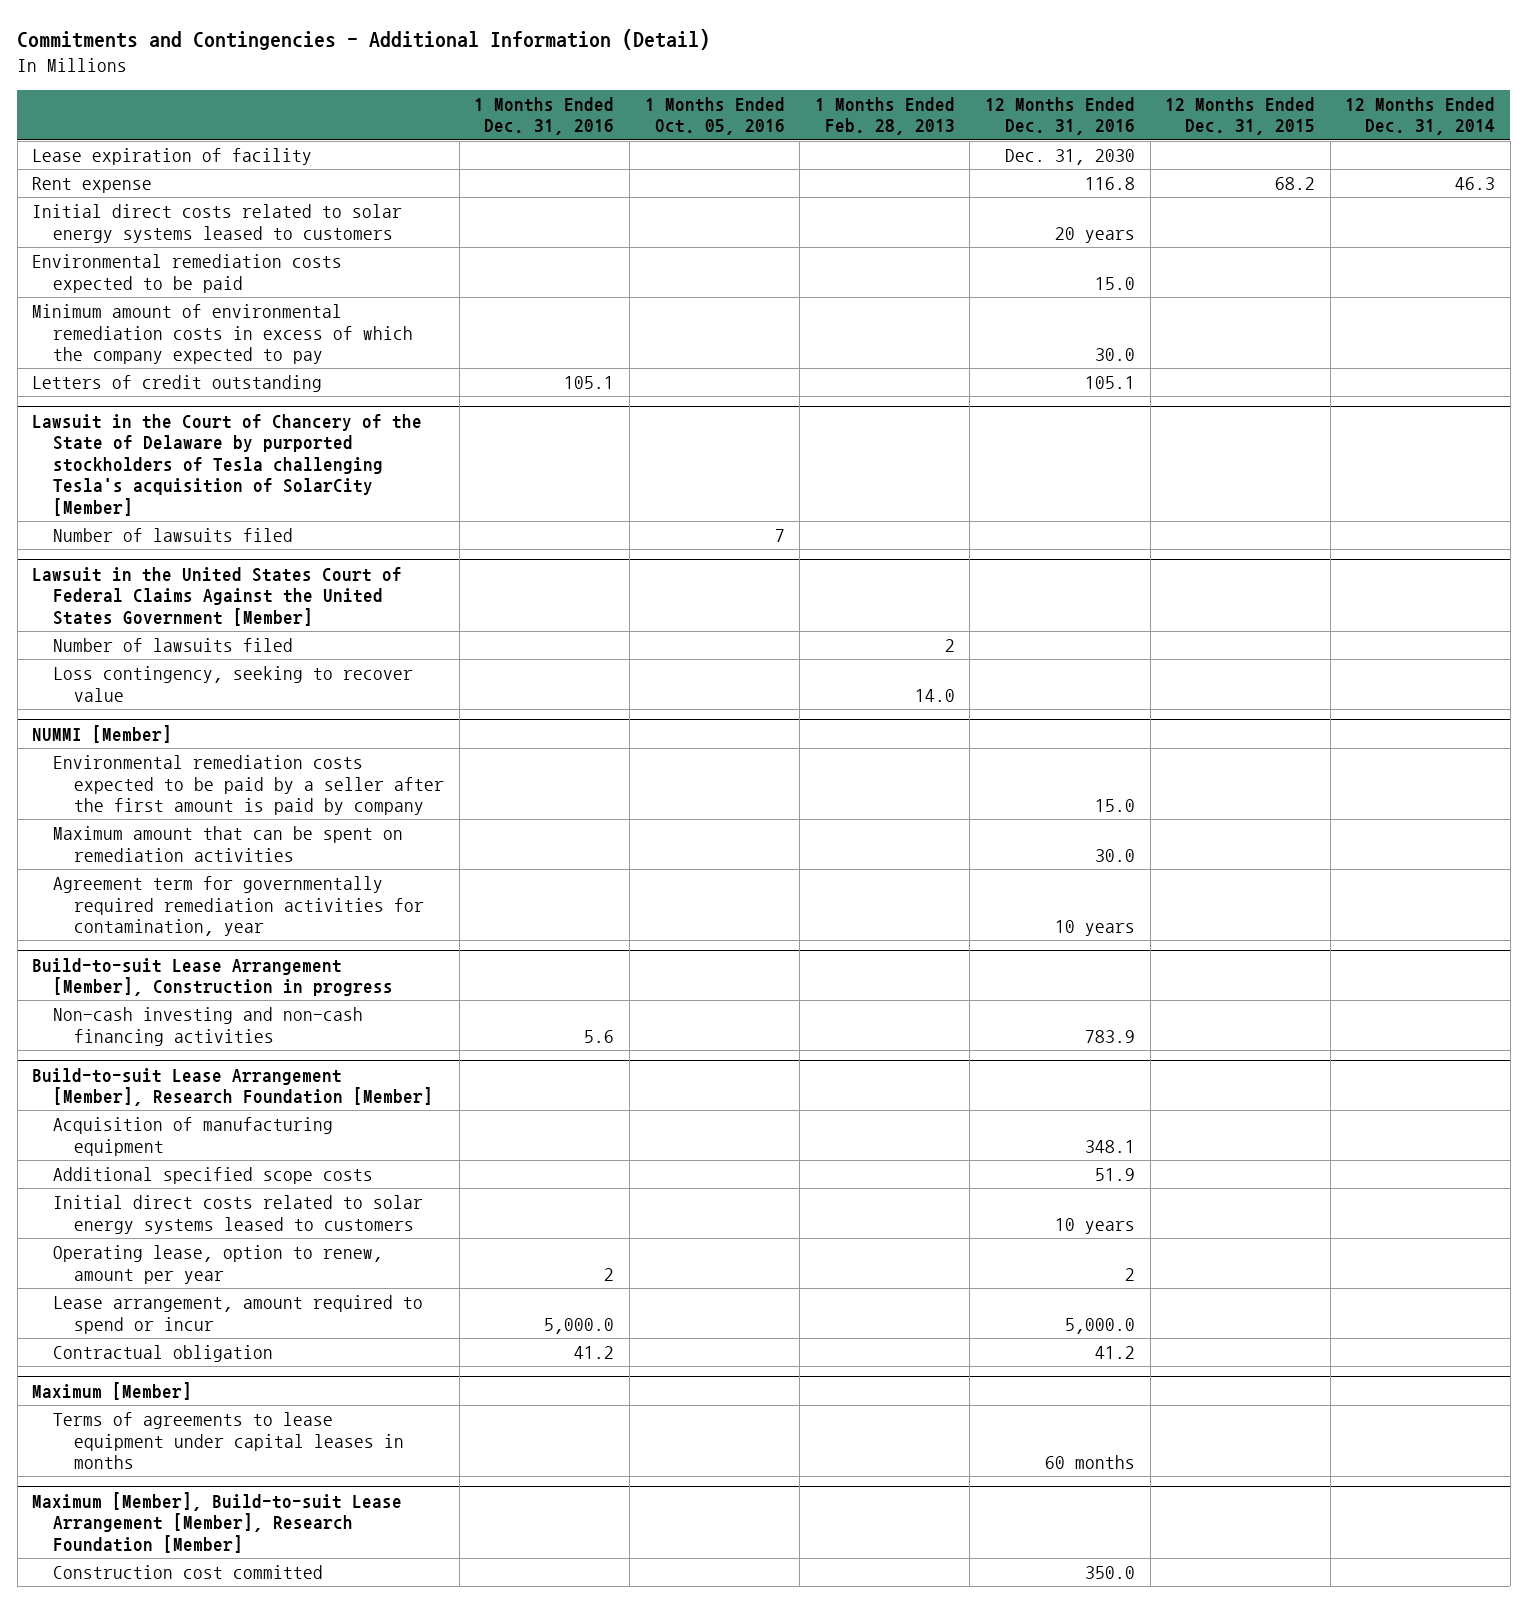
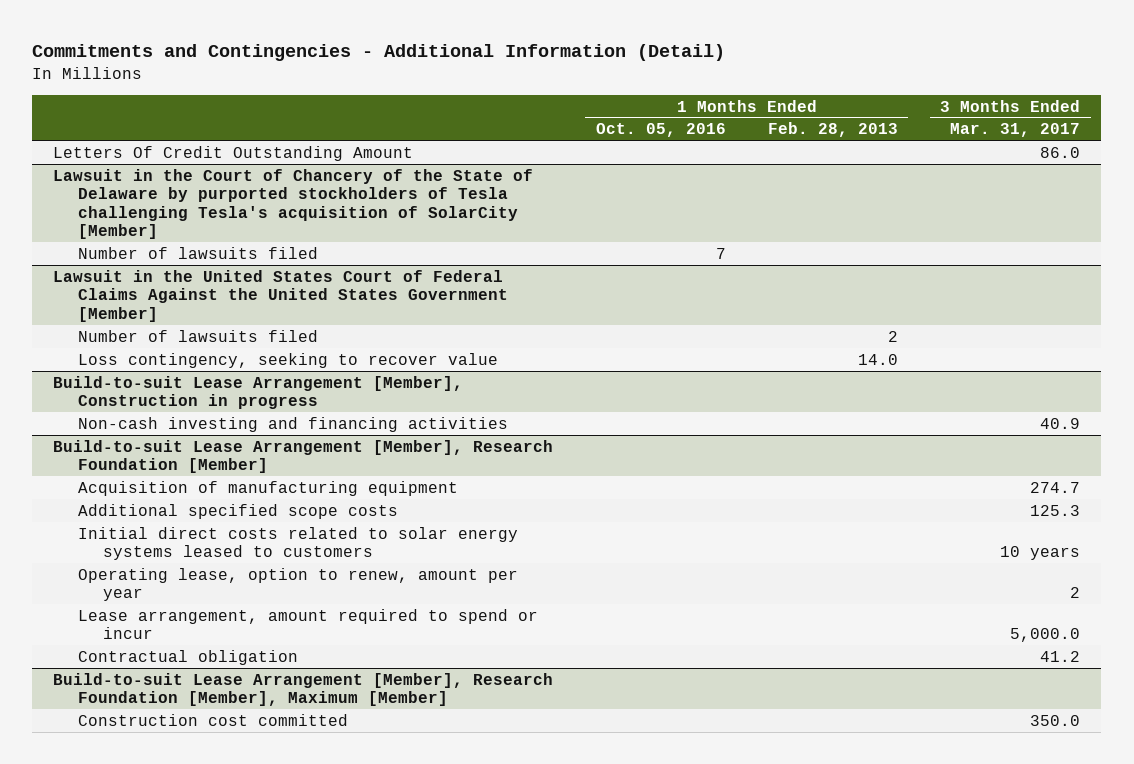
- | 1 Months Ended Dec. 31, 2016 | 1 Months Ended Oct. 05, 2016 | 1 Months Ended Feb. 28, 2013 | 12 Months Ended Dec. 31, 2016 | 12 Months Ended Dec. 31, 2015 | 12 Months Ended Dec. 31, 2014
+ | 1 Months Ended Oct. 05, 2016 | 1 Months Ended Feb. 28, 2013 | 3 Months Ended Mar. 31, 2017
- Lease expiration of facility | | | | Dec. 31, 2030 | |
- Rent expense | | | | 116.8 | 68.2 | 46.3
- Initial direct costs related to solar energy systems leased to customers | | | | 20 years | |
- Environmental remediation costs expected to be paid | | | | 15.0 | |
- Minimum amount of environmental remediation costs in excess of which the company expected to pay | | | | 30.0 | |
- Letters of credit outstanding | 105.1 | | | 105.1 | |
+ Letters Of Credit Outstanding Amount | | | 86.0
- NUMMI [Member]
- Environmental remediation costs expected to be paid by a seller after the first amount is paid by company | | | | 15.0 | |
- Maximum amount that can be spent on remediation activities | | | | 30.0 | |
- Agreement term for governmentally required remediation activities for contamination, year | | | | 10 years | |
@ Build-to-suit Lease Arrangement [Member], Construction in progress
- Non-cash investing and non-cash financing activities | 5.6 | | | 783.9 | |
+ Non-cash investing and financing activities | | | 40.9
- Maximum [Member]
- Terms of agreements to lease equipment under capital leases in months | | | | 60 months | |
- Maximum [Member], Build-to-suit Lease Arrangement [Member], Research Foundation [Member]
+ Build-to-suit Lease Arrangement [Member], Research Foundation [Member], Maximum [Member]

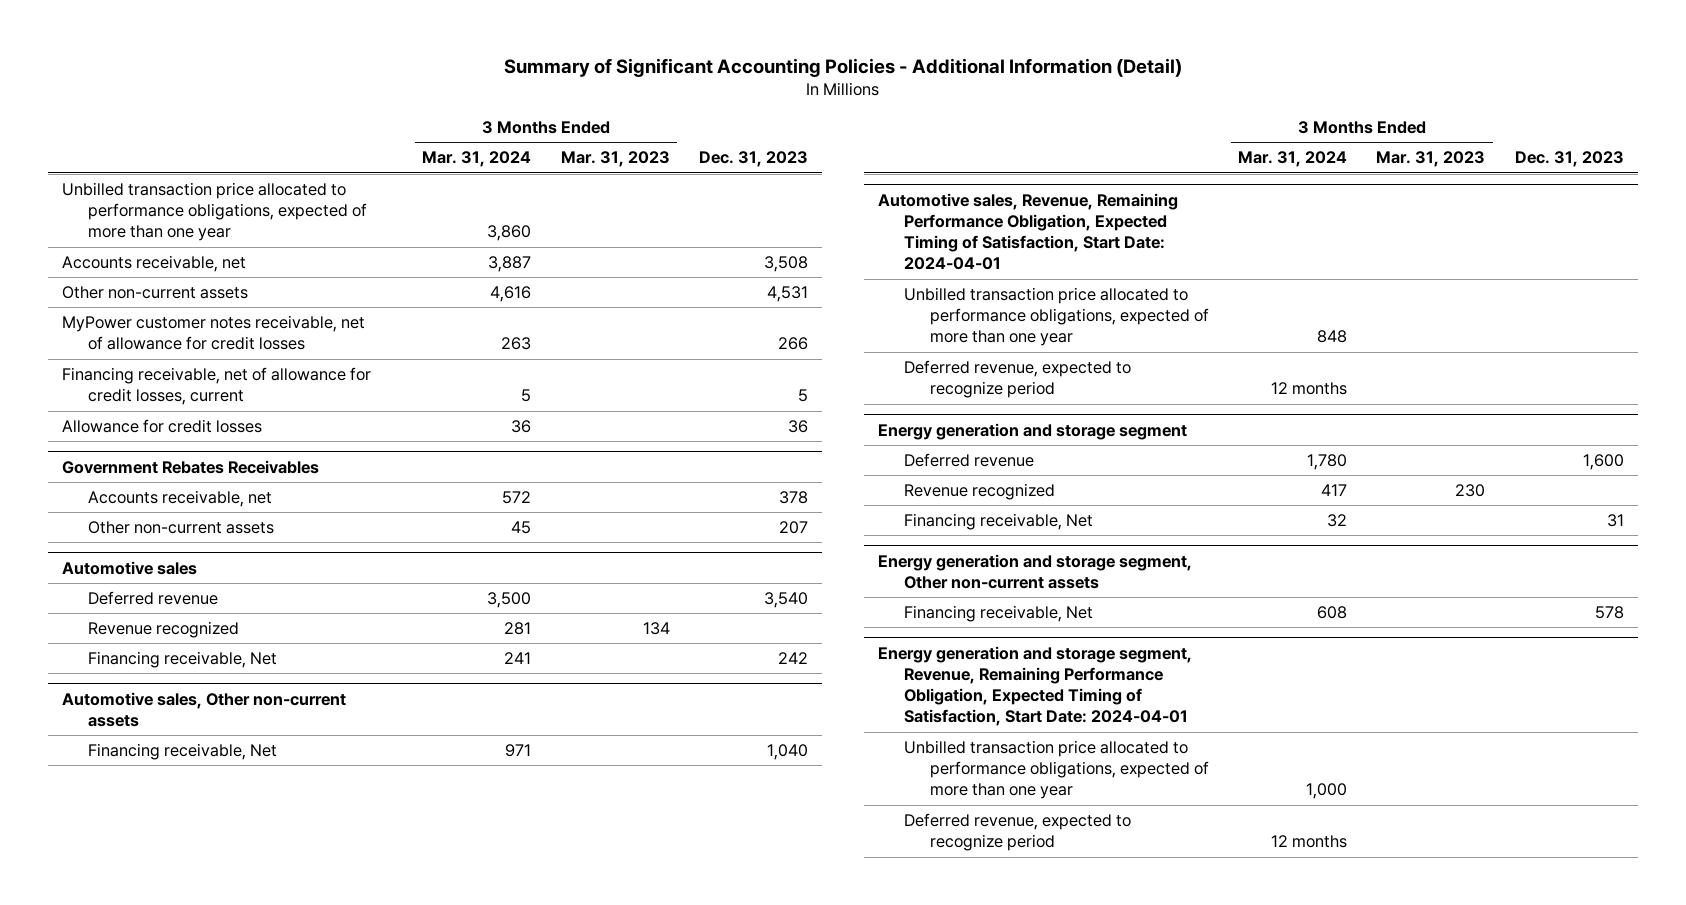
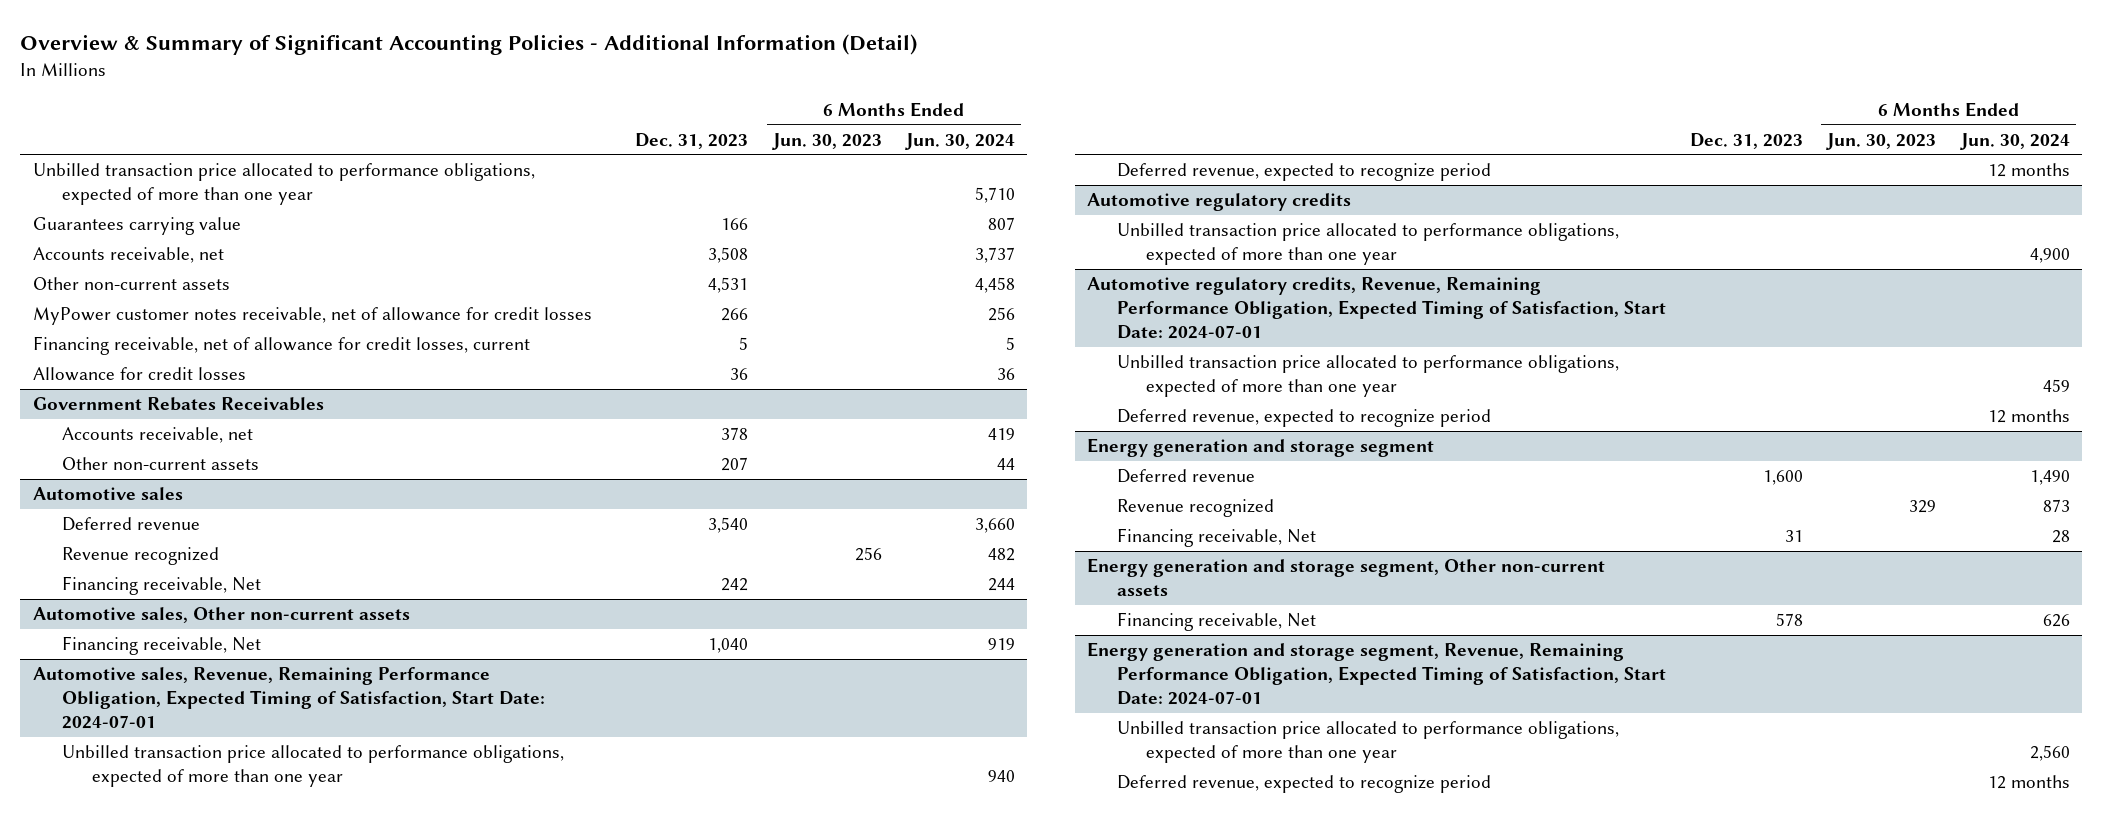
- Summary of Significant Accounting Policies - Additional Information (Detail)
+ Overview & Summary of Significant Accounting Policies - Additional Information (Detail)
- | 3 Months Ended Mar. 31, 2024 | 3 Months Ended Mar. 31, 2023 | Dec. 31, 2023
+ | Dec. 31, 2023 | 6 Months Ended Jun. 30, 2023 | 6 Months Ended Jun. 30, 2024
+ Guarantees carrying value | 166 | | 807
- Automotive sales, Revenue, Remaining Performance Obligation, Expected Timing of Satisfaction, Start Date: 2024-04-01
+ Automotive sales, Revenue, Remaining Performance Obligation, Expected Timing of Satisfaction, Start Date: 2024-07-01
+ Automotive regulatory credits
+ Unbilled transaction price allocated to performance obligations, expected of more than one year | | | 4,900
+ Automotive regulatory credits, Revenue, Remaining Performance Obligation, Expected Timing of Satisfaction, Start Date: 2024-07-01
+ Unbilled transaction price allocated to performance obligations, expected of more than one year | | | 459
+ Deferred revenue, expected to recognize period | | | 12 months
- Energy generation and storage segment, Revenue, Remaining Performance Obligation, Expected Timing of Satisfaction, Start Date: 2024-04-01
+ Energy generation and storage segment, Revenue, Remaining Performance Obligation, Expected Timing of Satisfaction, Start Date: 2024-07-01

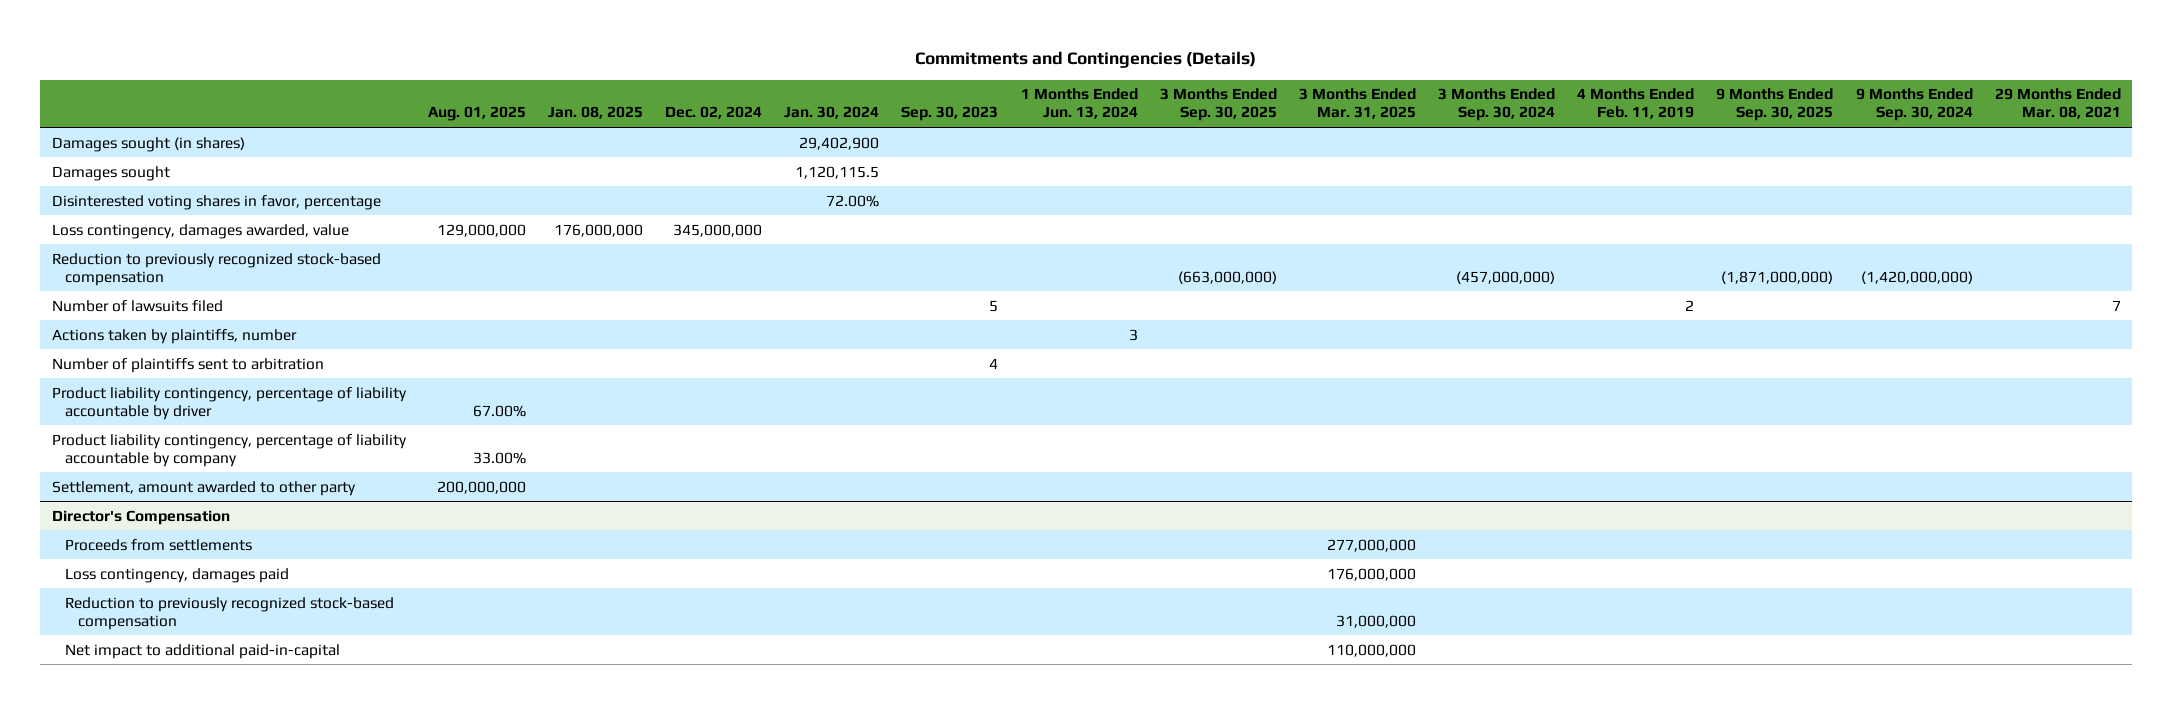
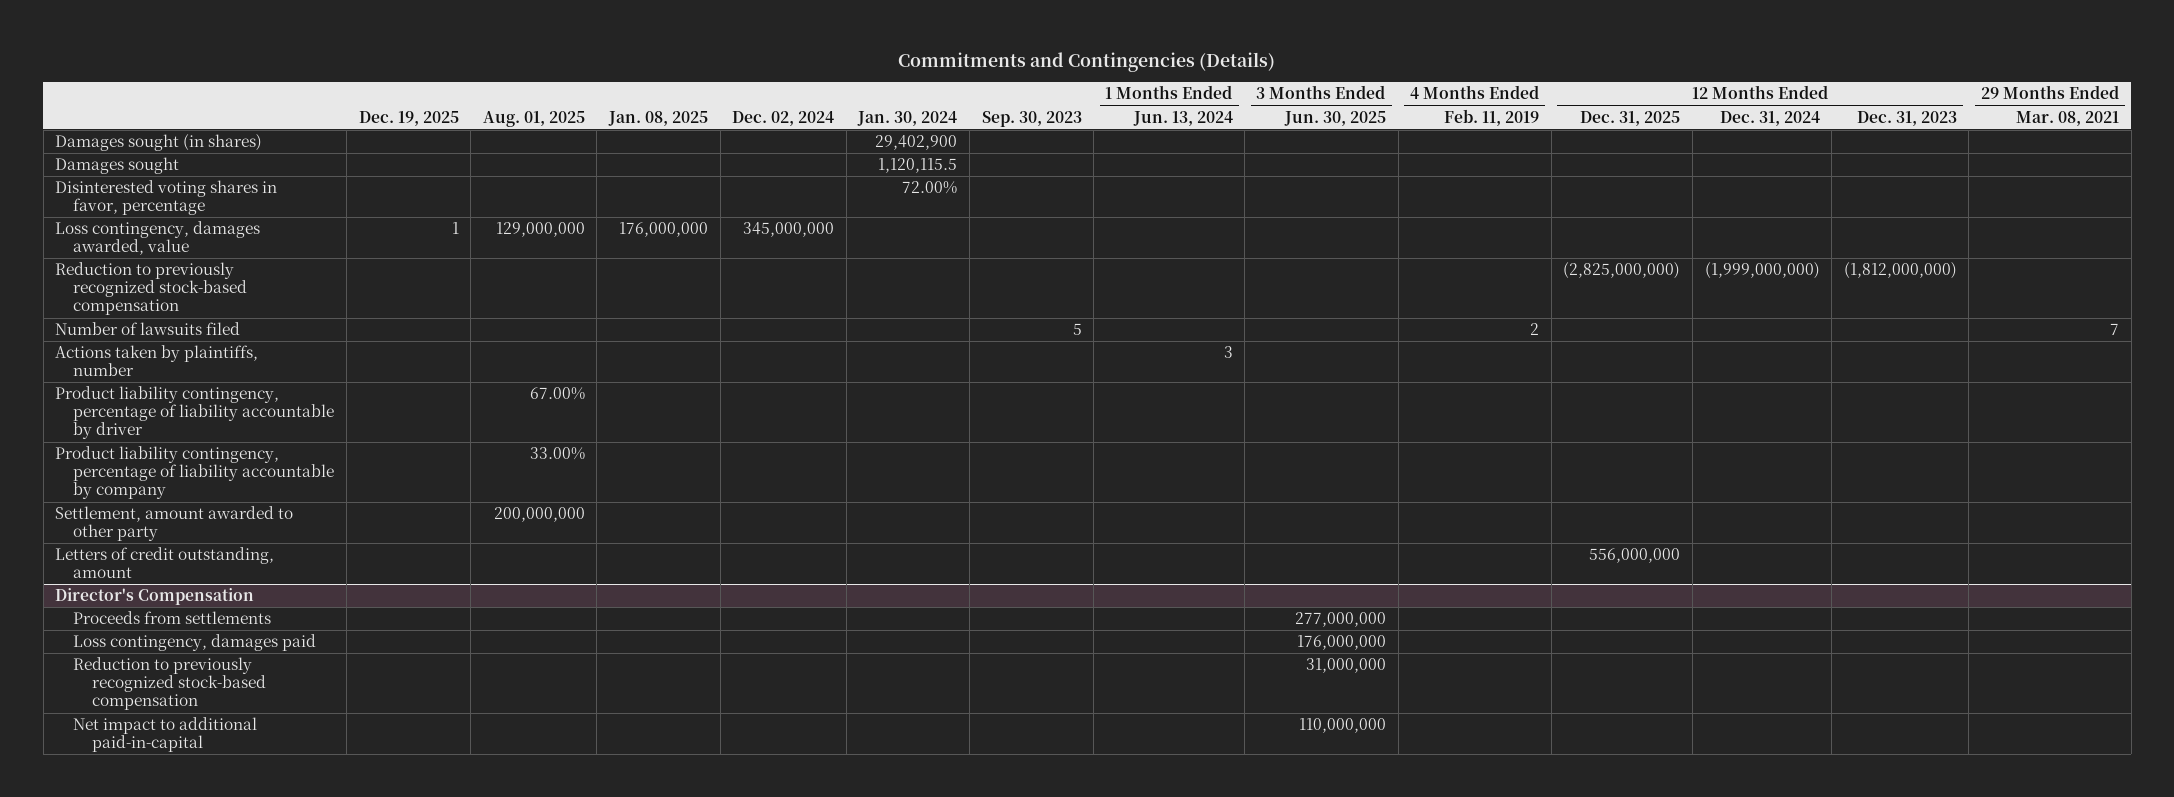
- | Aug. 01, 2025 | Jan. 08, 2025 | Dec. 02, 2024 | Jan. 30, 2024 | Sep. 30, 2023 | 1 Months Ended Jun. 13, 2024 | 3 Months Ended Sep. 30, 2025 | 3 Months Ended Mar. 31, 2025 | 3 Months Ended Sep. 30, 2024 | 4 Months Ended Feb. 11, 2019 | 9 Months Ended Sep. 30, 2025 | 9 Months Ended Sep. 30, 2024 | 29 Months Ended Mar. 08, 2021
+ | Dec. 19, 2025 | Aug. 01, 2025 | Jan. 08, 2025 | Dec. 02, 2024 | Jan. 30, 2024 | Sep. 30, 2023 | 1 Months Ended Jun. 13, 2024 | 3 Months Ended Jun. 30, 2025 | 4 Months Ended Feb. 11, 2019 | 12 Months Ended Dec. 31, 2025 | 12 Months Ended Dec. 31, 2024 | 12 Months Ended Dec. 31, 2023 | 29 Months Ended Mar. 08, 2021
- Number of plaintiffs sent to arbitration | | | | | 4 | | | | | | | |
+ Letters of credit outstanding, amount | | | | | | | | | | 556,000,000 | | |

